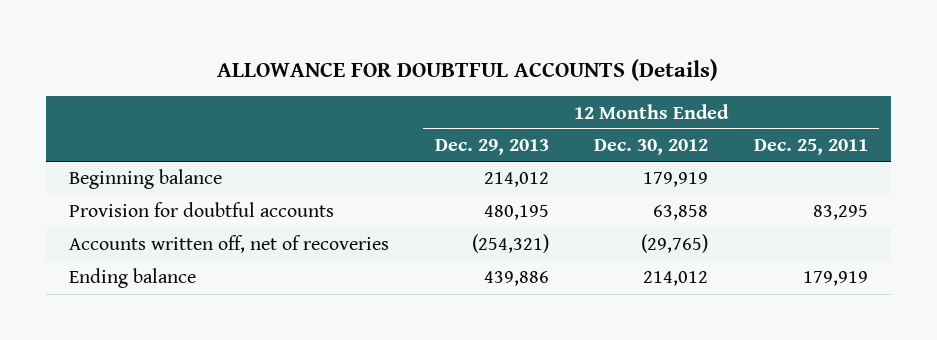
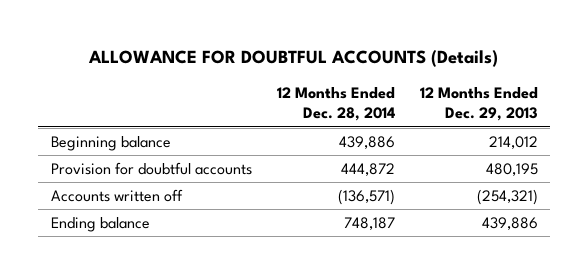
- | 12 Months Ended Dec. 29, 2013 | 12 Months Ended Dec. 30, 2012 | 12 Months Ended Dec. 25, 2011
+ | 12 Months Ended Dec. 28, 2014 | 12 Months Ended Dec. 29, 2013
- Accounts written off, net of recoveries | (254,321) | (29,765) |
+ Accounts written off | (136,571) | (254,321)

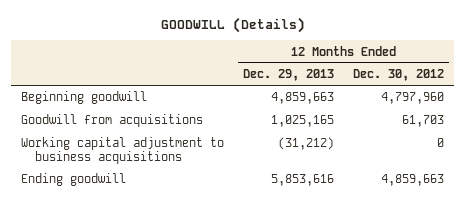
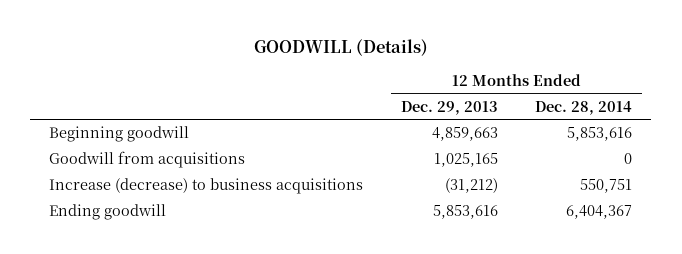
- | 12 Months Ended Dec. 29, 2013 | 12 Months Ended Dec. 30, 2012
+ | 12 Months Ended Dec. 29, 2013 | 12 Months Ended Dec. 28, 2014
- Working capital adjustment to business acquisitions | (31,212) | 0
+ Increase (decrease) to business acquisitions | (31,212) | 550,751

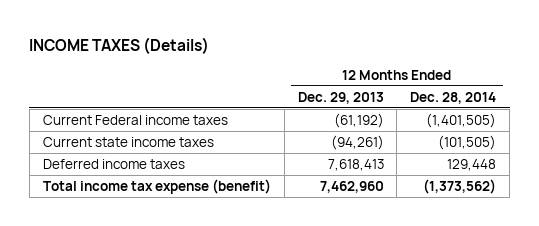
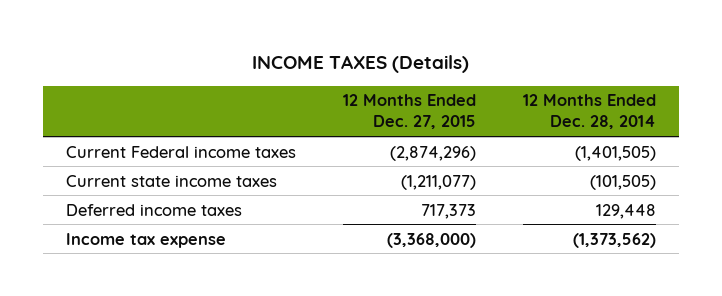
- | 12 Months Ended Dec. 29, 2013 | 12 Months Ended Dec. 28, 2014
+ | 12 Months Ended Dec. 27, 2015 | 12 Months Ended Dec. 28, 2014
- Total income tax expense (benefit) | 7,462,960 | (1,373,562)
+ Income tax expense | (3,368,000) | (1,373,562)

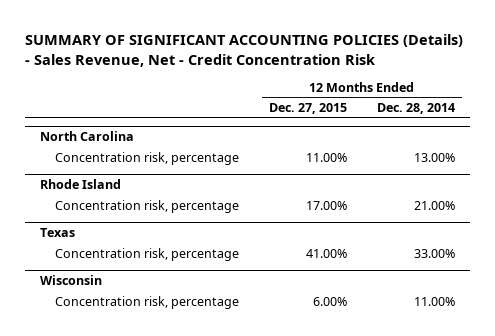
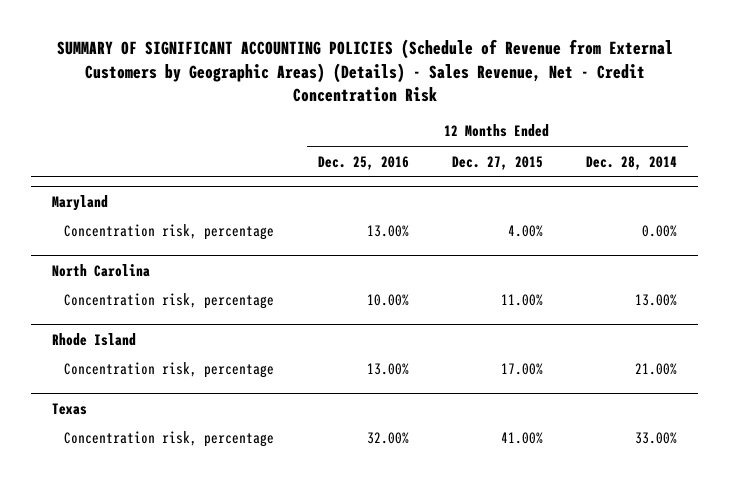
- SUMMARY OF SIGNIFICANT ACCOUNTING POLICIES (Details) - Sales Revenue, Net - Credit Concentration Risk
+ SUMMARY OF SIGNIFICANT ACCOUNTING POLICIES (Schedule of Revenue from External Customers by Geographic Areas) (Details) - Sales Revenue, Net - Credit Concentration Risk
- | 12 Months Ended Dec. 27, 2015 | 12 Months Ended Dec. 28, 2014
+ | 12 Months Ended Dec. 25, 2016 | 12 Months Ended Dec. 27, 2015 | 12 Months Ended Dec. 28, 2014
+ Maryland
+ Concentration risk, percentage | 13.00% | 4.00% | 0.00%
- Wisconsin
- Concentration risk, percentage | 6.00% | 11.00%

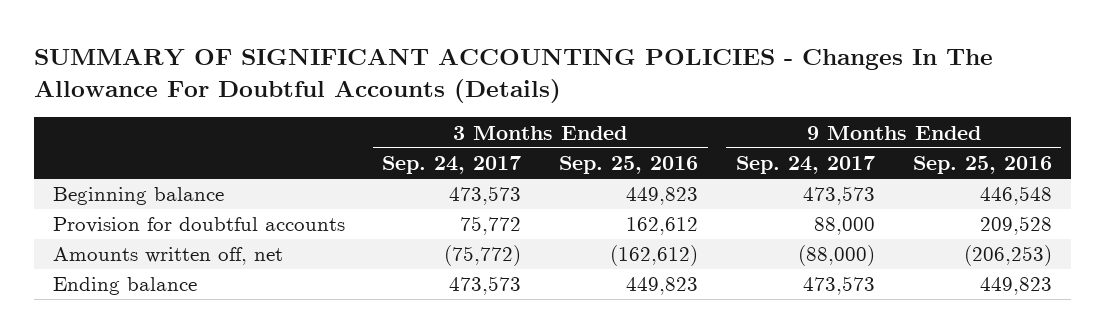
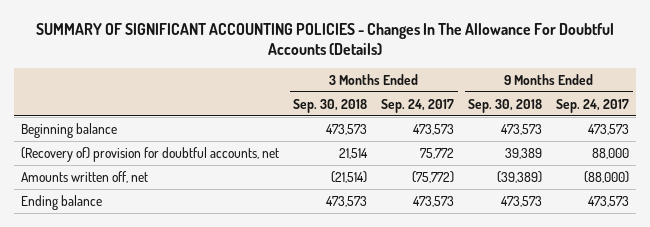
- | 3 Months Ended Sep. 24, 2017 | 3 Months Ended Sep. 25, 2016 | 9 Months Ended Sep. 24, 2017 | 9 Months Ended Sep. 25, 2016
+ | 3 Months Ended Sep. 30, 2018 | 3 Months Ended Sep. 24, 2017 | 9 Months Ended Sep. 30, 2018 | 9 Months Ended Sep. 24, 2017
- Provision for doubtful accounts | 75,772 | 162,612 | 88,000 | 209,528
+ (Recovery of) provision for doubtful accounts, net | 21,514 | 75,772 | 39,389 | 88,000

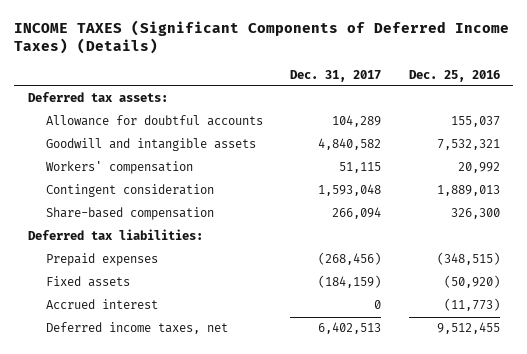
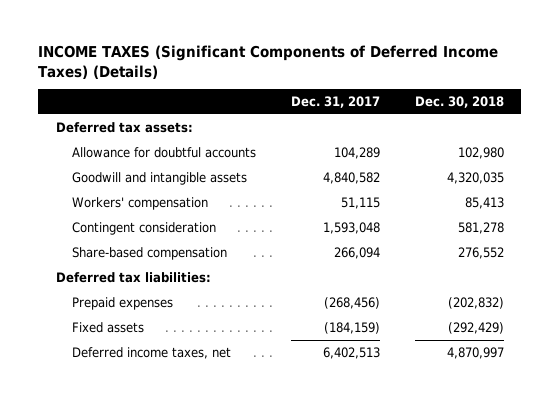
- | Dec. 31, 2017 | Dec. 25, 2016
+ | Dec. 31, 2017 | Dec. 30, 2018
- Accrued interest | 0 | (11,773)

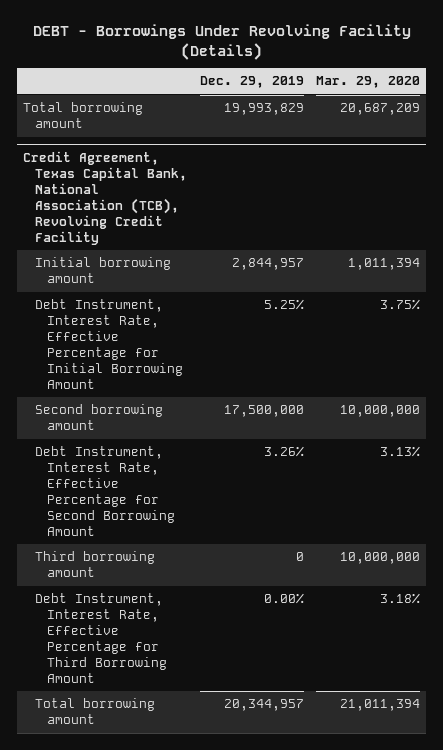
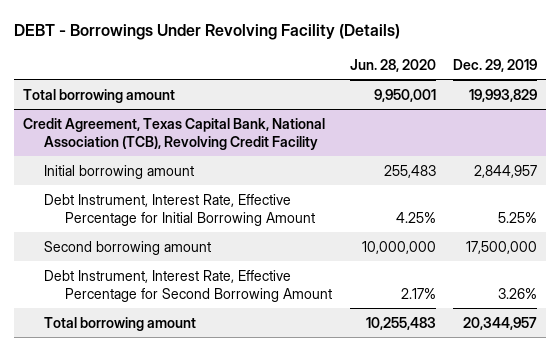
- | Dec. 29, 2019 | Mar. 29, 2020
+ | Jun. 28, 2020 | Dec. 29, 2019
@ Credit Agreement, Texas Capital Bank, National Association (TCB), Revolving Credit Facility
- Third borrowing amount | 0 | 10,000,000
- Debt Instrument, Interest Rate, Effective Percentage for Third Borrowing Amount | 0.00% | 3.18%

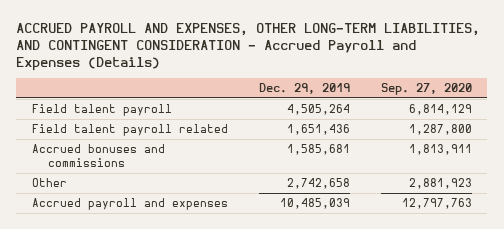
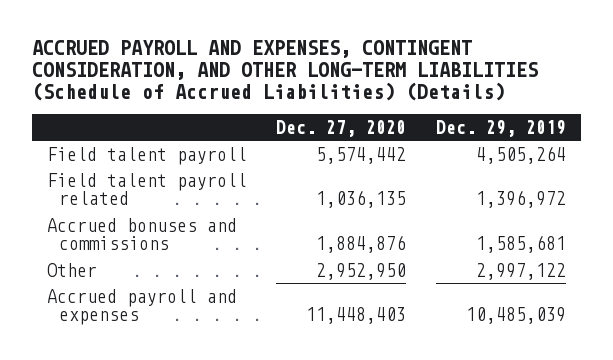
- ACCRUED PAYROLL AND EXPENSES, OTHER LONG-TERM LIABILITIES, AND CONTINGENT CONSIDERATION - Accrued Payroll and Expenses (Details)
+ ACCRUED PAYROLL AND EXPENSES, CONTINGENT CONSIDERATION, AND OTHER LONG-TERM LIABILITIES (Schedule of Accrued Liabilities) (Details)
- | Dec. 29, 2019 | Sep. 27, 2020
+ | Dec. 27, 2020 | Dec. 29, 2019
- Field talent payroll related | 1,651,436 | 1,287,800
+ Field talent payroll related | 1,036,135 | 1,396,972
- Other | 2,742,658 | 2,881,923
+ Other | 2,952,950 | 2,997,122

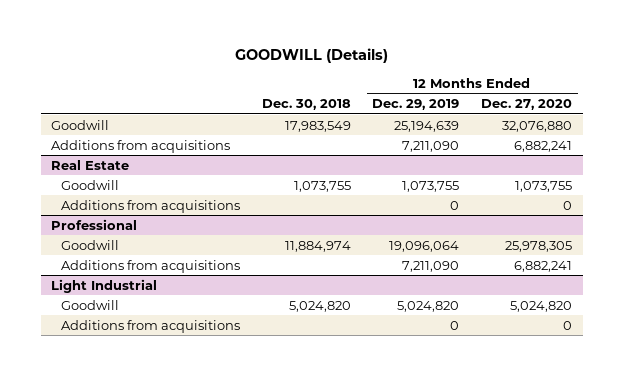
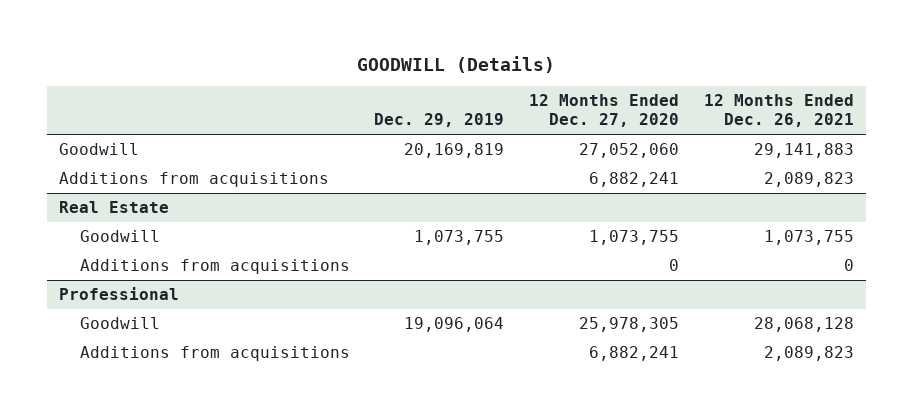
- | Dec. 30, 2018 | 12 Months Ended Dec. 29, 2019 | 12 Months Ended Dec. 27, 2020
+ | Dec. 29, 2019 | 12 Months Ended Dec. 27, 2020 | 12 Months Ended Dec. 26, 2021
- Goodwill | 17,983,549 | 25,194,639 | 32,076,880
+ Goodwill | 20,169,819 | 27,052,060 | 29,141,883
- Light Industrial
- Goodwill | 5,024,820 | 5,024,820 | 5,024,820
- Additions from acquisitions | | 0 | 0

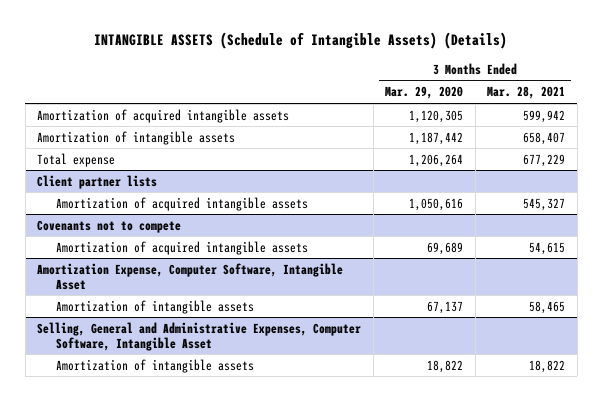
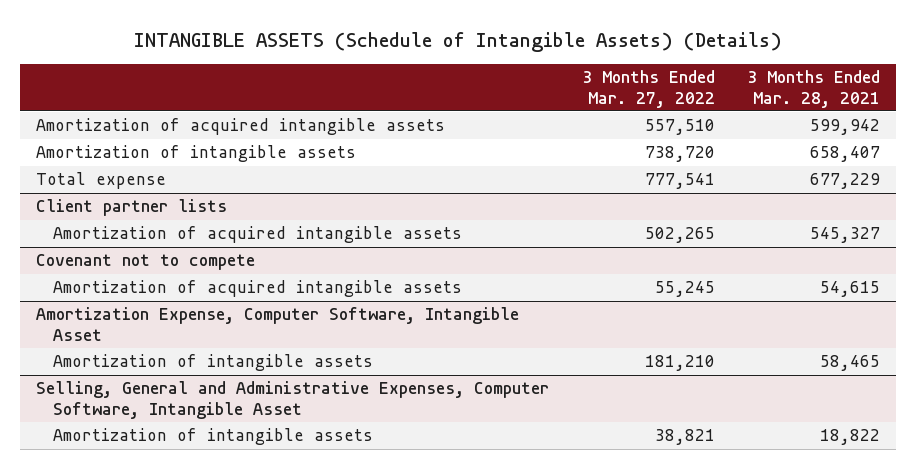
- | 3 Months Ended Mar. 29, 2020 | 3 Months Ended Mar. 28, 2021
+ | 3 Months Ended Mar. 27, 2022 | 3 Months Ended Mar. 28, 2021
- Covenants not to compete
+ Covenant not to compete

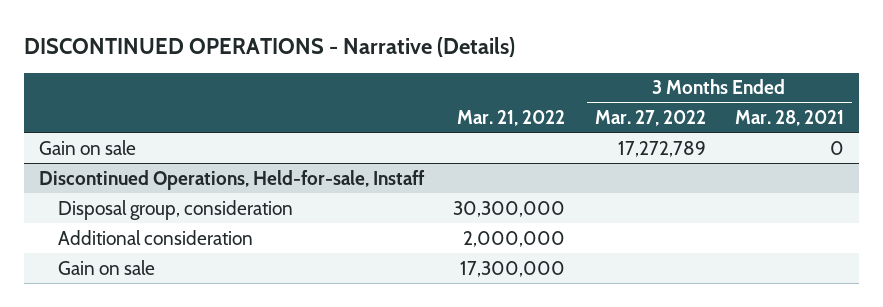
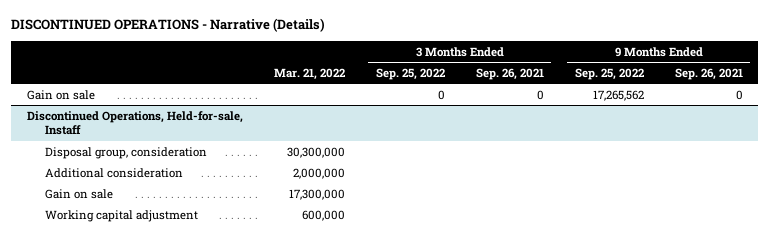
- | Mar. 21, 2022 | 3 Months Ended Mar. 27, 2022 | 3 Months Ended Mar. 28, 2021
+ | Mar. 21, 2022 | 3 Months Ended Sep. 25, 2022 | 3 Months Ended Sep. 26, 2021 | 9 Months Ended Sep. 25, 2022 | 9 Months Ended Sep. 26, 2021
@ Discontinued Operations, Held-for-sale, Instaff
+ Working capital adjustment | 600,000 | | | |

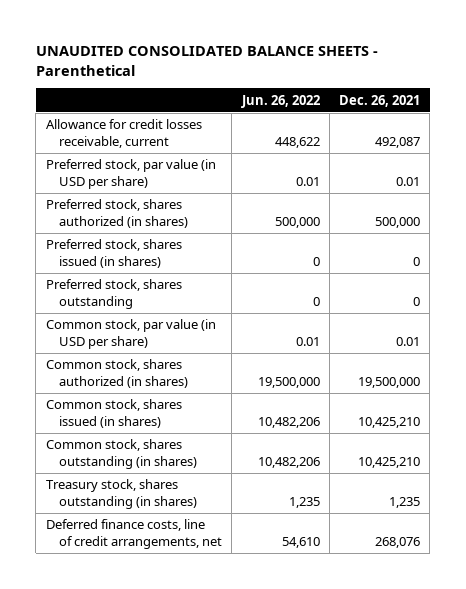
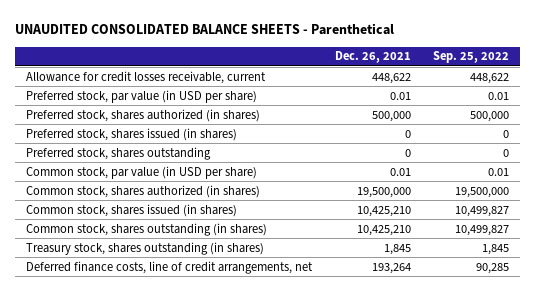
- | Jun. 26, 2022 | Dec. 26, 2021
+ | Dec. 26, 2021 | Sep. 25, 2022
- Allowance for credit losses receivable, current | 448,622 | 492,087
+ Allowance for credit losses receivable, current | 448,622 | 448,622
- Treasury stock, shares outstanding (in shares) | 1,235 | 1,235
- Deferred finance costs, line of credit arrangements, net | 54,610 | 268,076
+ Treasury stock, shares outstanding (in shares) | 1,845 | 1,845
+ Deferred finance costs, line of credit arrangements, net | 193,264 | 90,285

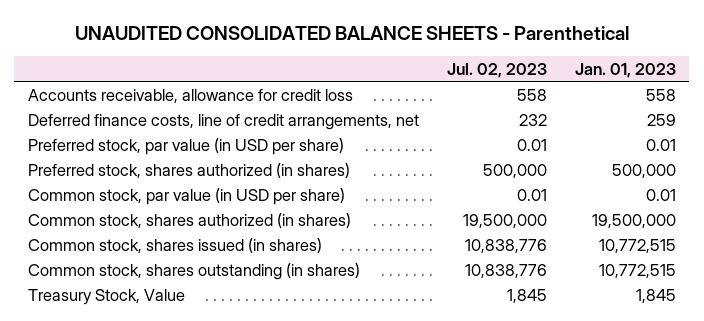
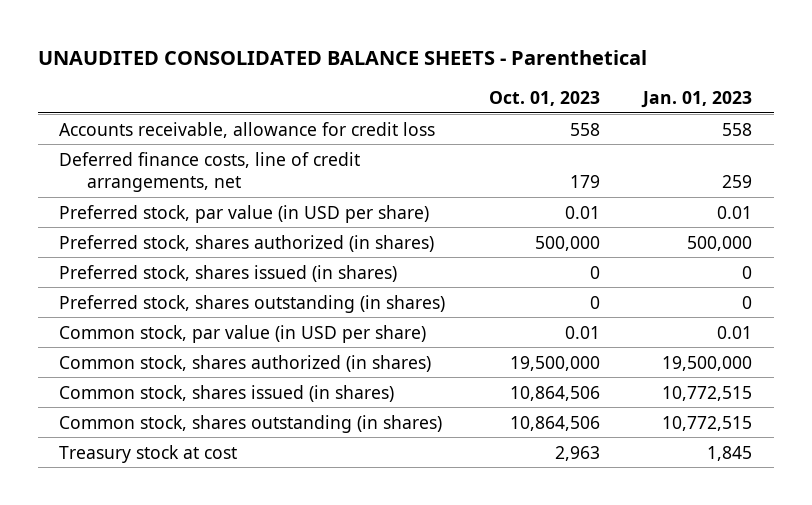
- | Jul. 02, 2023 | Jan. 01, 2023
+ | Oct. 01, 2023 | Jan. 01, 2023
+ Preferred stock, shares issued (in shares) | 0 | 0
+ Preferred stock, shares outstanding (in shares) | 0 | 0
- Treasury Stock, Value | 1,845 | 1,845
+ Treasury stock at cost | 2,963 | 1,845

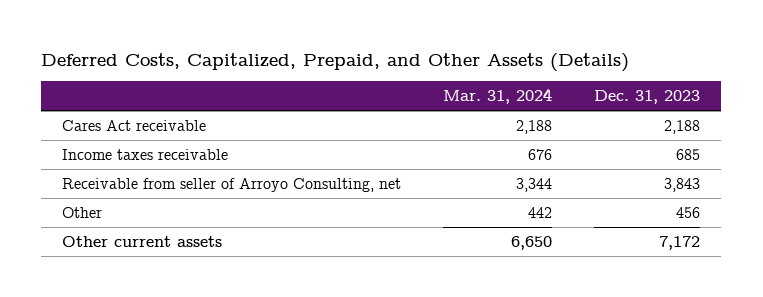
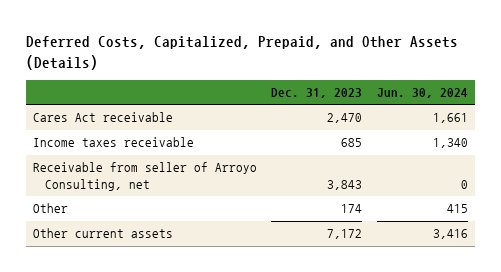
- | Mar. 31, 2024 | Dec. 31, 2023
+ | Dec. 31, 2023 | Jun. 30, 2024
- Cares Act receivable | 2,188 | 2,188
+ Cares Act receivable | 2,470 | 1,661
- Other | 442 | 456
+ Other | 174 | 415

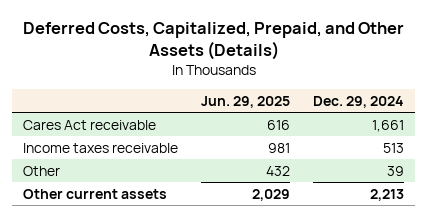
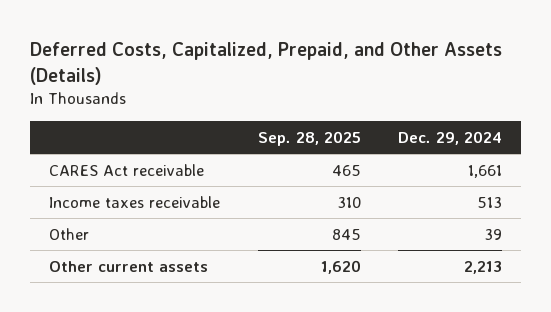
- | Jun. 29, 2025 | Dec. 29, 2024
+ | Sep. 28, 2025 | Dec. 29, 2024
- Cares Act receivable | 616 | 1,661
+ CARES Act receivable | 465 | 1,661

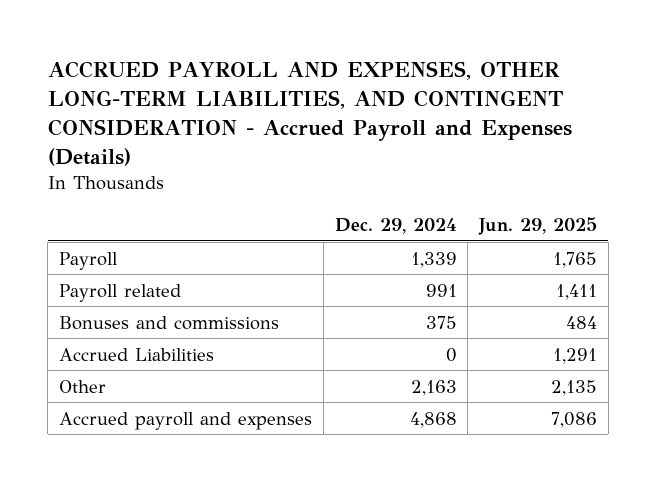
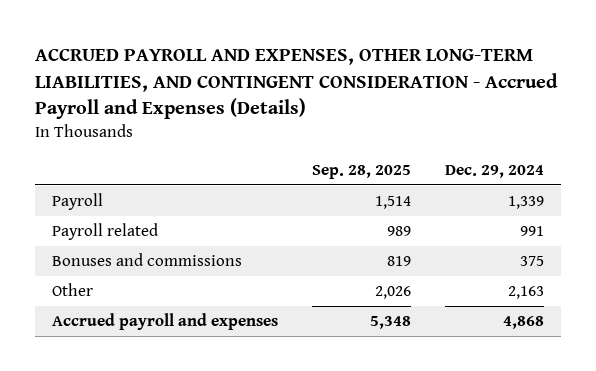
- | Dec. 29, 2024 | Jun. 29, 2025
+ | Sep. 28, 2025 | Dec. 29, 2024
- Accrued Liabilities | 0 | 1,291

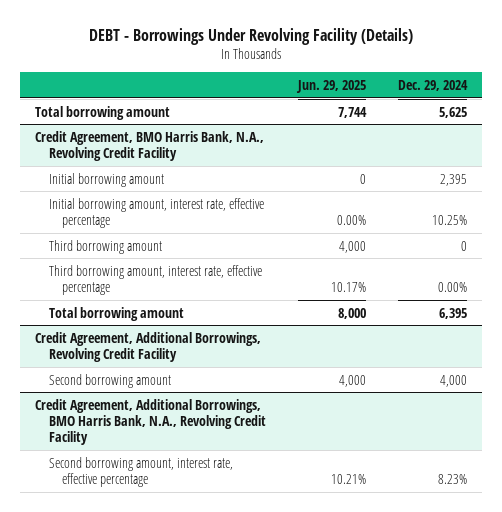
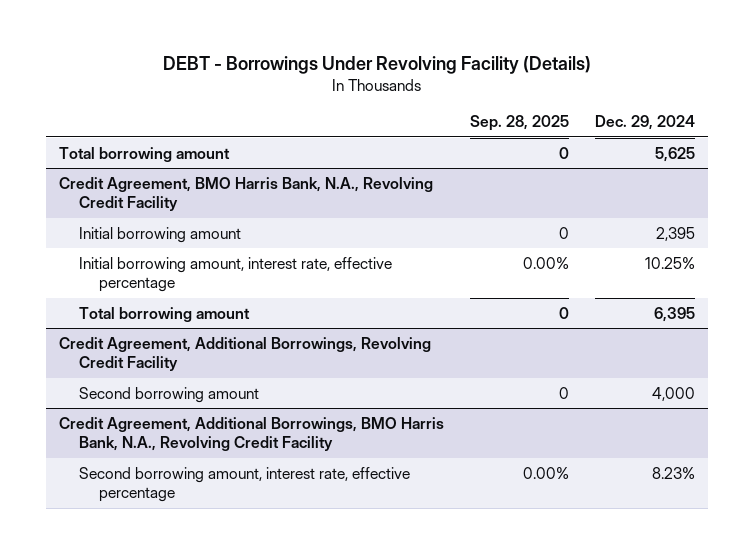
- | Jun. 29, 2025 | Dec. 29, 2024
+ | Sep. 28, 2025 | Dec. 29, 2024
@ Credit Agreement, BMO Harris Bank, N.A., Revolving Credit Facility
- Third borrowing amount | 4,000 | 0
- Third borrowing amount, interest rate, effective percentage | 10.17% | 0.00%

